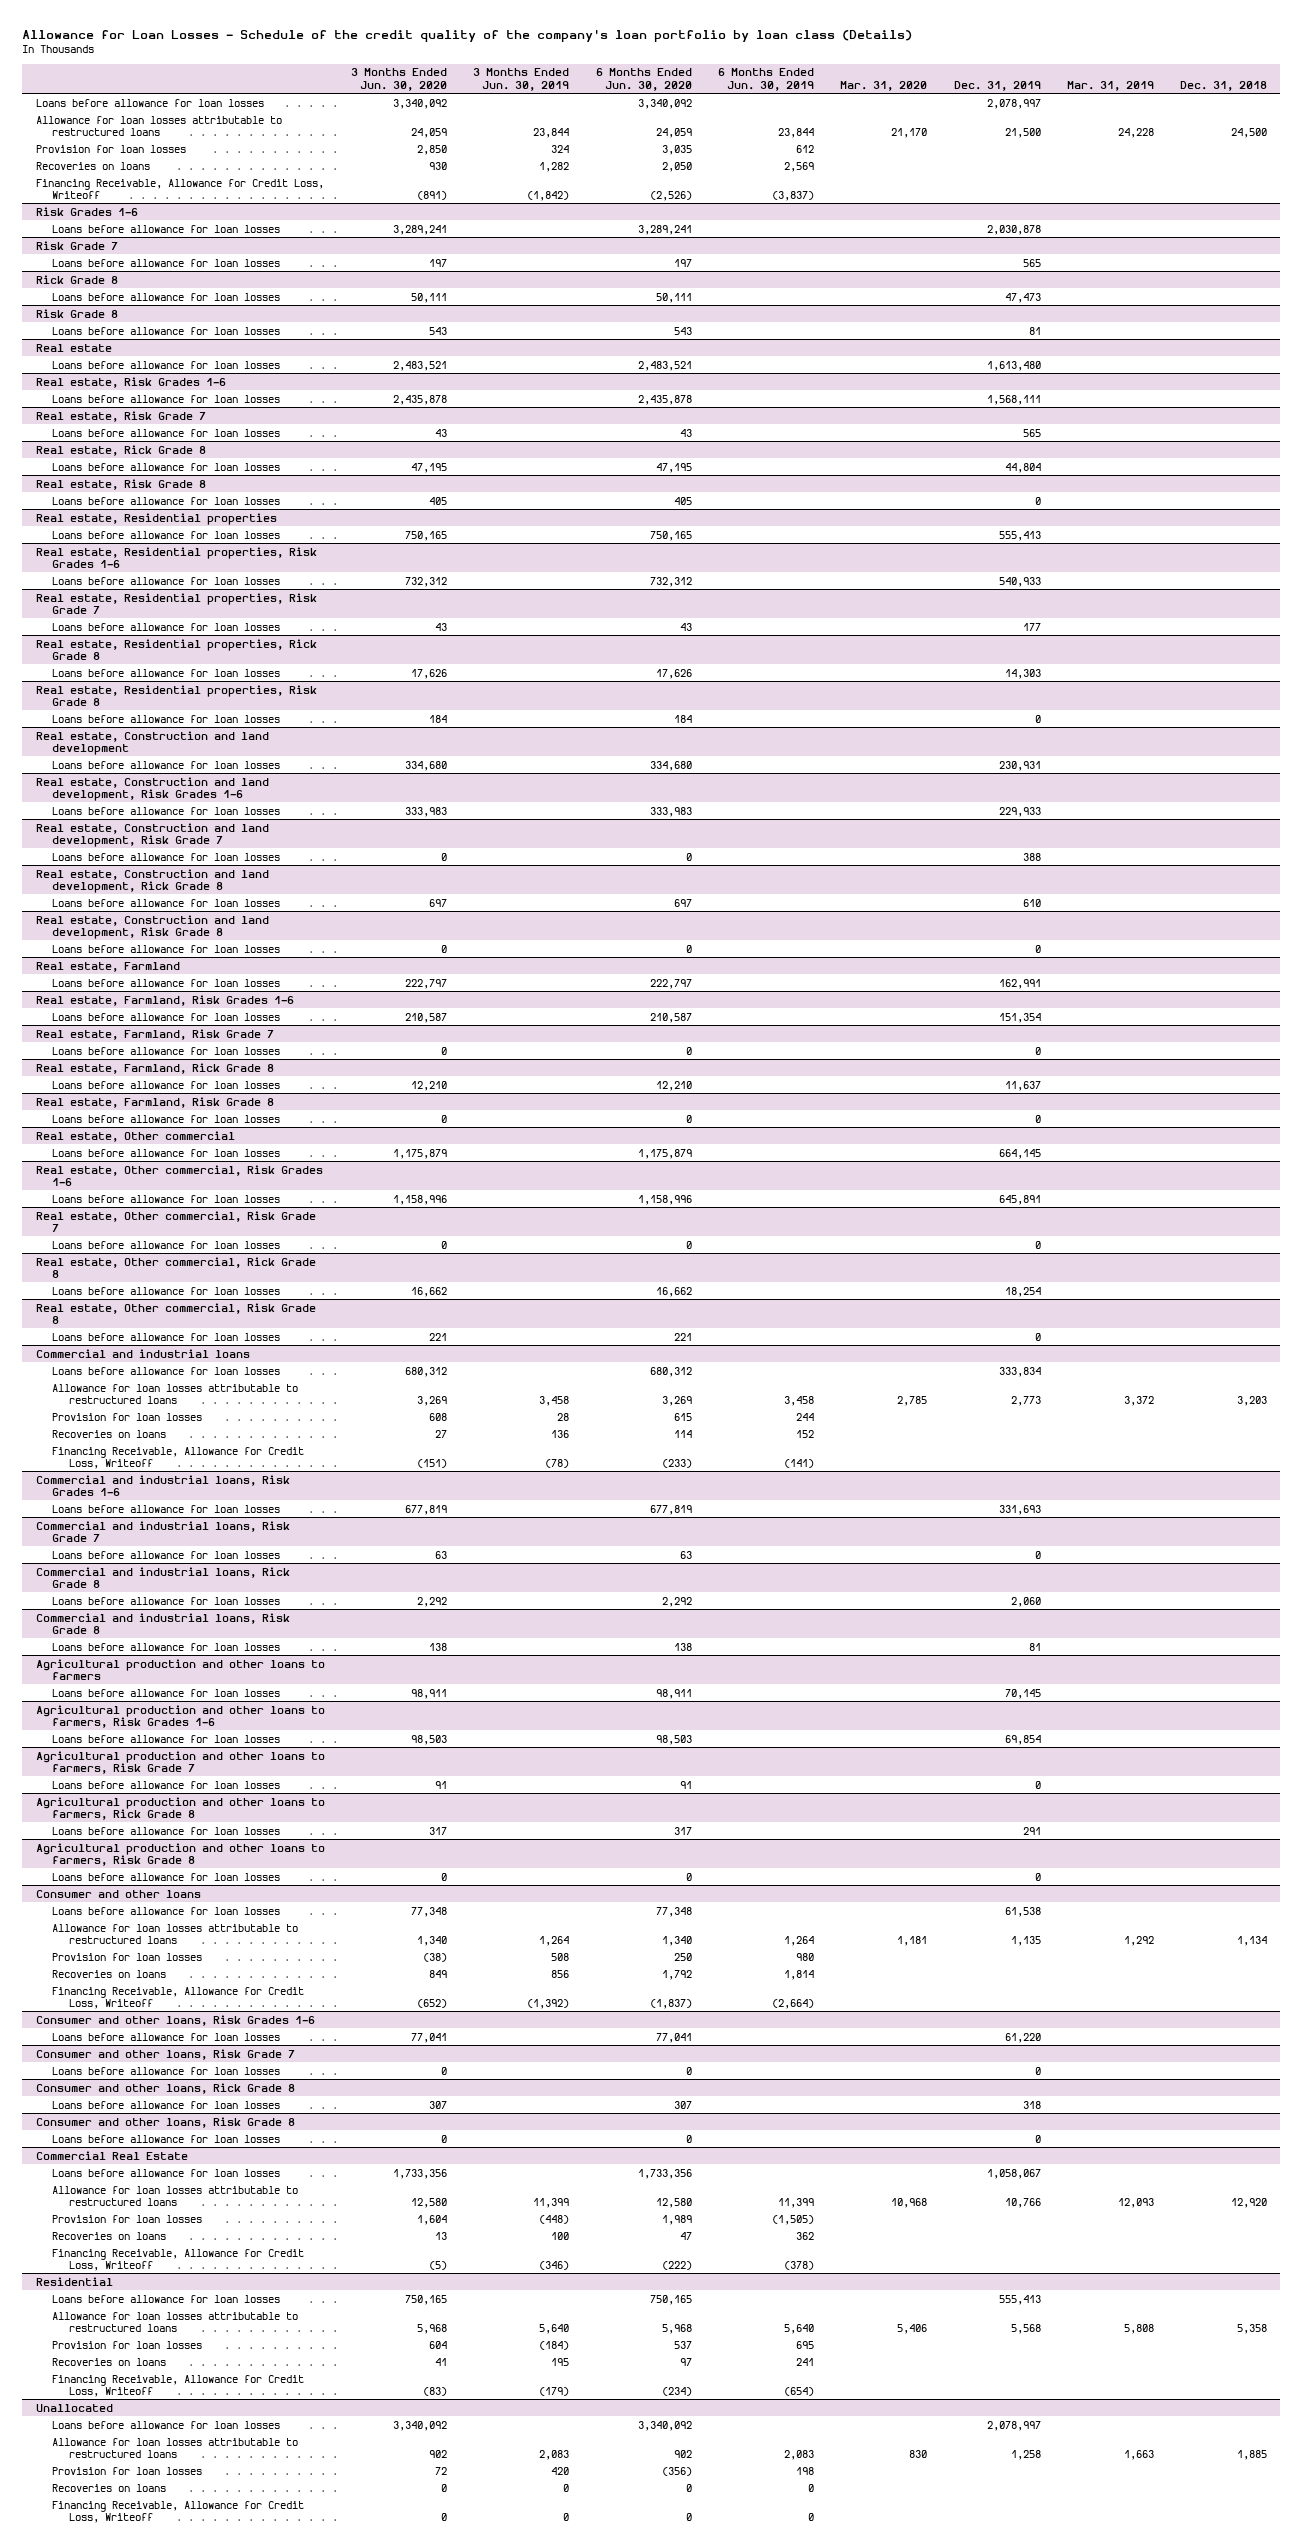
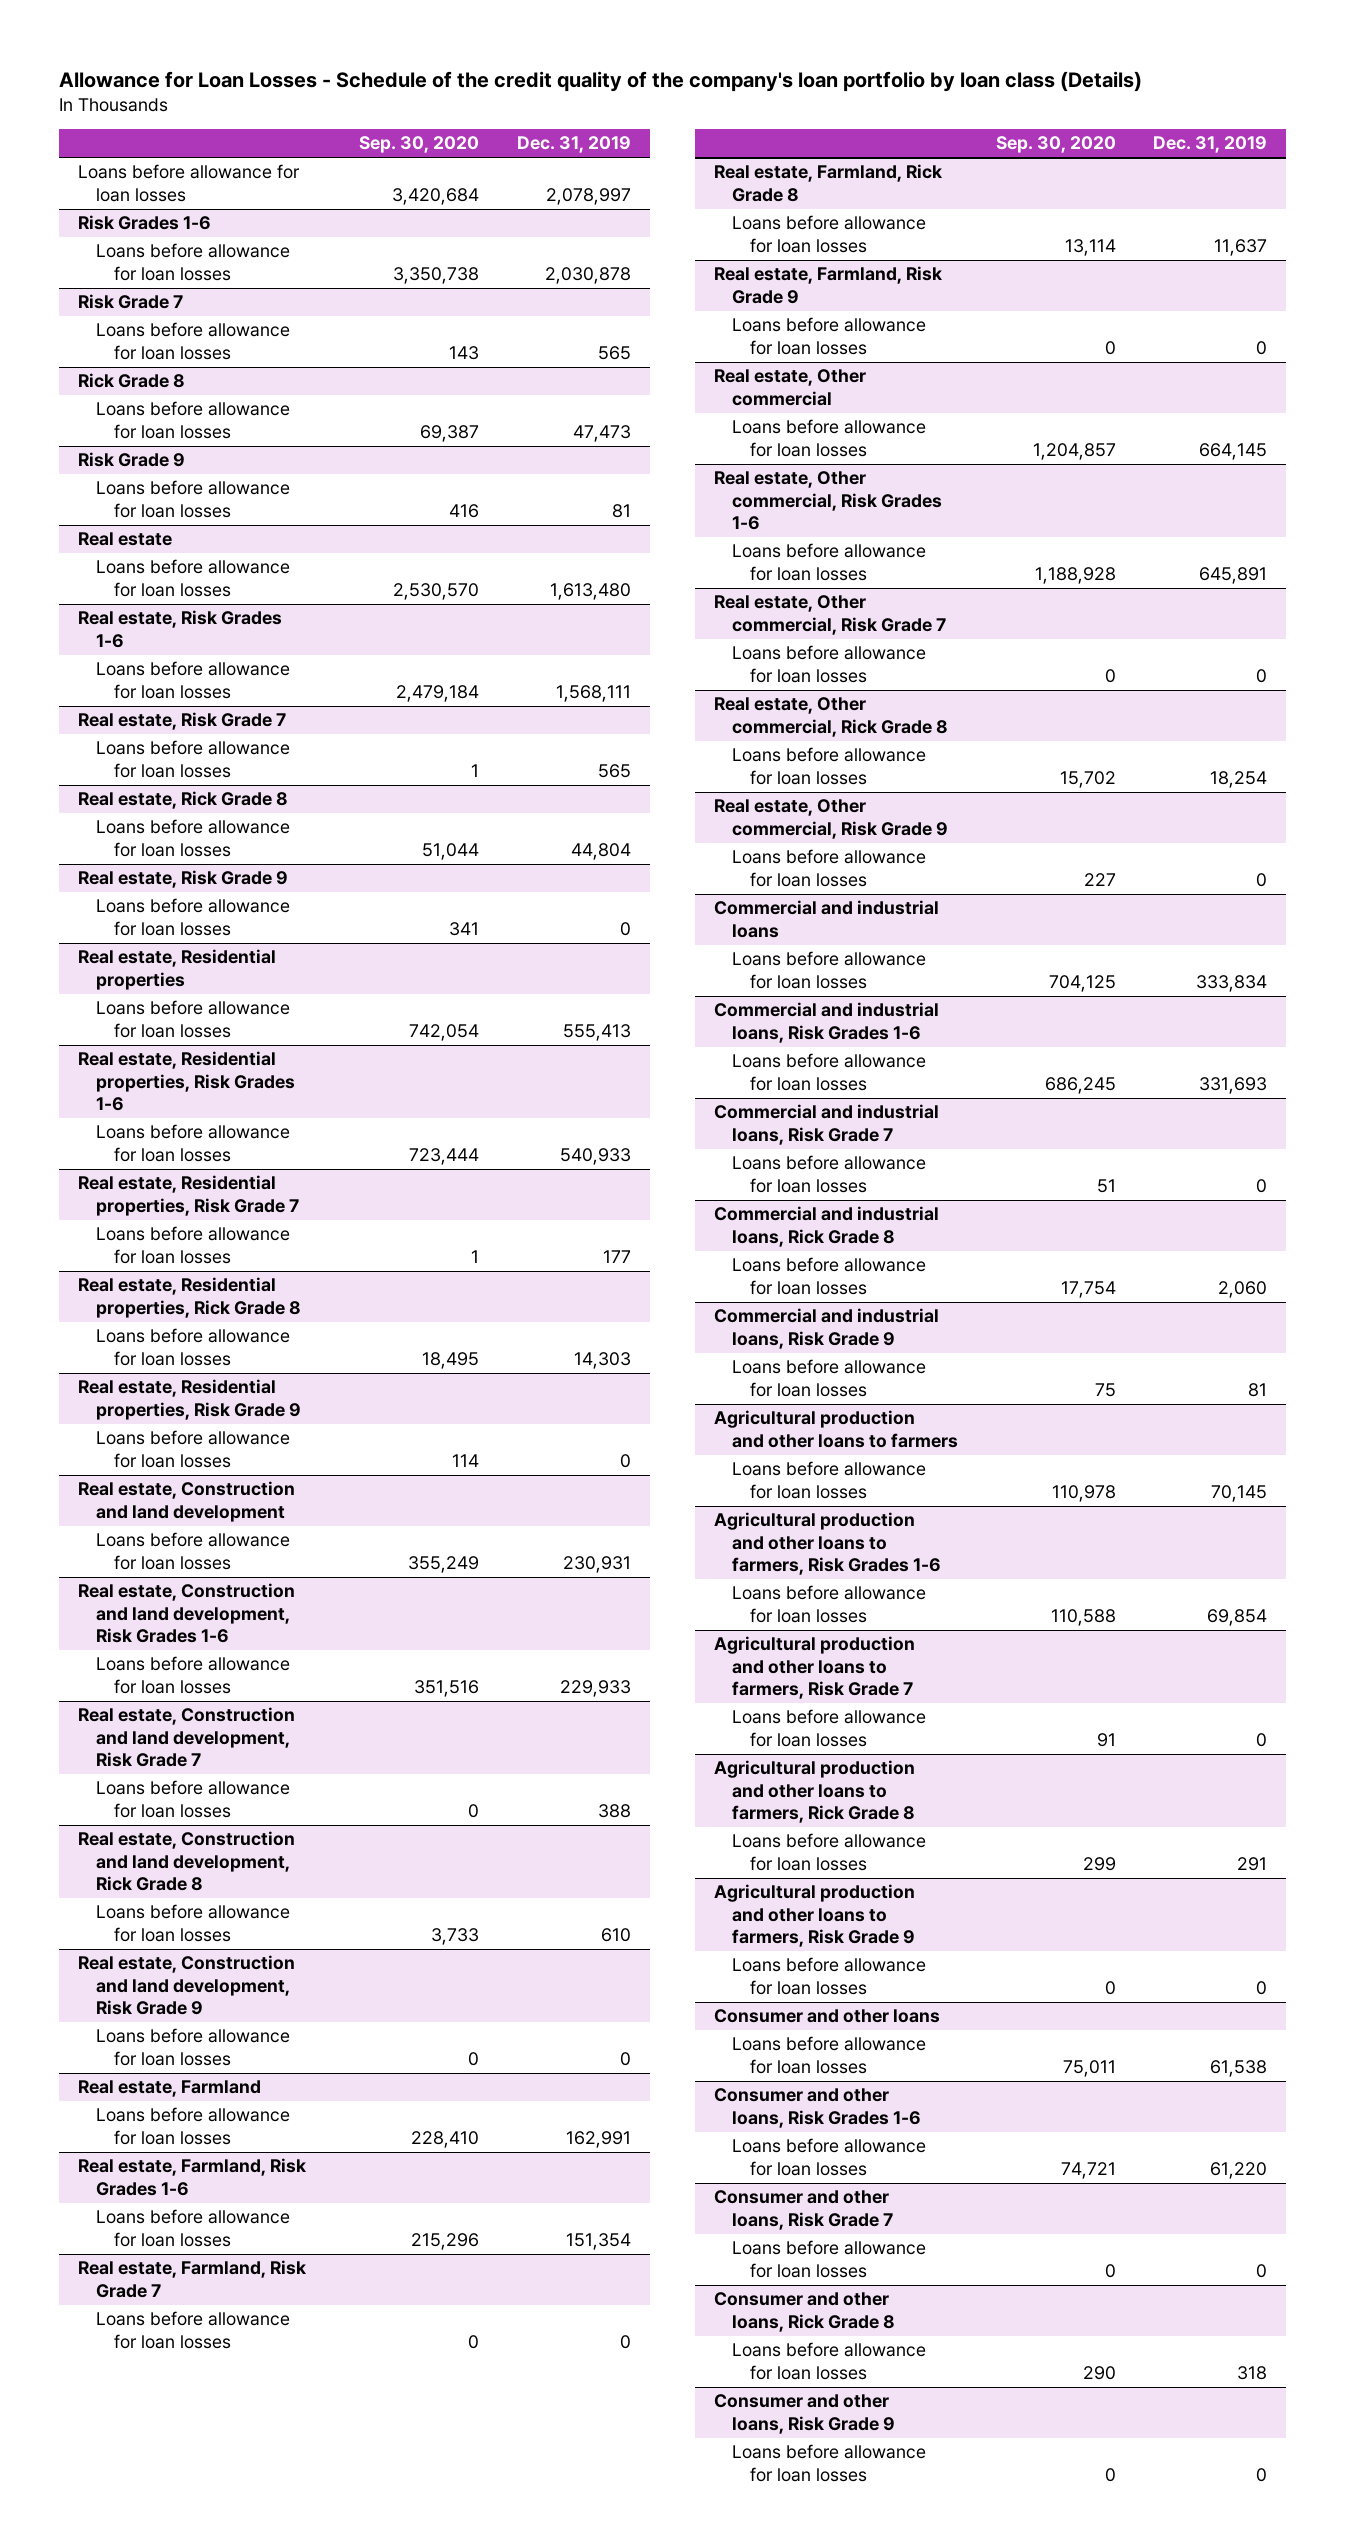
- | 3 Months Ended Jun. 30, 2020 | 3 Months Ended Jun. 30, 2019 | 6 Months Ended Jun. 30, 2020 | 6 Months Ended Jun. 30, 2019 | Mar. 31, 2020 | Dec. 31, 2019 | Mar. 31, 2019 | Dec. 31, 2018
+ | Sep. 30, 2020 | Dec. 31, 2019
- Allowance for loan losses attributable to restructured loans | 24,059 | 23,844 | 24,059 | 23,844 | 21,170 | 21,500 | 24,228 | 24,500
- Provision for loan losses | 2,850 | 324 | 3,035 | 612 | | | |
- Recoveries on loans | 930 | 1,282 | 2,050 | 2,569 | | | |
- Financing Receivable, Allowance for Credit Loss, Writeoff | (891) | (1,842) | (2,526) | (3,837) | | | |
- Risk Grade 8
+ Risk Grade 9
- Real estate, Risk Grade 8
+ Real estate, Risk Grade 9
- Real estate, Residential properties, Risk Grade 8
+ Real estate, Residential properties, Risk Grade 9
- Real estate, Construction and land development, Risk Grade 8
+ Real estate, Construction and land development, Risk Grade 9
- Real estate, Farmland, Risk Grade 8
+ Real estate, Farmland, Risk Grade 9
- Real estate, Other commercial, Risk Grade 8
+ Real estate, Other commercial, Risk Grade 9
@ Commercial and industrial loans
- Allowance for loan losses attributable to restructured loans | 3,269 | 3,458 | 3,269 | 3,458 | 2,785 | 2,773 | 3,372 | 3,203
- Provision for loan losses | 608 | 28 | 615 | 244 | | | |
- Recoveries on loans | 27 | 136 | 114 | 152 | | | |
- Financing Receivable, Allowance for Credit Loss, Writeoff | (151) | (78) | (233) | (141) | | | |
- Commercial and industrial loans, Risk Grade 8
+ Commercial and industrial loans, Risk Grade 9
- Agricultural production and other loans to farmers, Risk Grade 8
+ Agricultural production and other loans to farmers, Risk Grade 9
@ Consumer and other loans
- Allowance for loan losses attributable to restructured loans | 1,340 | 1,264 | 1,340 | 1,264 | 1,181 | 1,135 | 1,292 | 1,134
- Provision for loan losses | (38) | 508 | 250 | 980 | | | |
- Recoveries on loans | 849 | 856 | 1,792 | 1,814 | | | |
- Financing Receivable, Allowance for Credit Loss, Writeoff | (652) | (1,392) | (1,837) | (2,664) | | | |
- Consumer and other loans, Risk Grade 8
+ Consumer and other loans, Risk Grade 9
- Commercial Real Estate
- Loans before allowance for loan losses | 1,733,356 | | 1,733,356 | | | 1,058,067 | |
- Allowance for loan losses attributable to restructured loans | 12,580 | 11,399 | 12,580 | 11,399 | 10,968 | 10,766 | 12,093 | 12,920
- Provision for loan losses | 1,604 | (448) | 1,989 | (1,505) | | | |
- Recoveries on loans | 13 | 100 | 47 | 362 | | | |
- Financing Receivable, Allowance for Credit Loss, Writeoff | (5) | (346) | (222) | (378) | | | |
- Residential
- Loans before allowance for loan losses | 750,165 | | 750,165 | | | 555,413 | |
- Allowance for loan losses attributable to restructured loans | 5,968 | 5,640 | 5,968 | 5,640 | 5,406 | 5,568 | 5,808 | 5,358
- Provision for loan losses | 604 | (184) | 537 | 695 | | | |
- Recoveries on loans | 41 | 195 | 97 | 241 | | | |
- Financing Receivable, Allowance for Credit Loss, Writeoff | (83) | (179) | (234) | (654) | | | |
- Unallocated
- Loans before allowance for loan losses | 3,340,092 | | 3,340,092 | | | 2,078,997 | |
- Allowance for loan losses attributable to restructured loans | 902 | 2,083 | 902 | 2,083 | 830 | 1,258 | 1,663 | 1,885
- Provision for loan losses | 72 | 420 | (356) | 198 | | | |
- Recoveries on loans | 0 | 0 | 0 | 0 | | | |
- Financing Receivable, Allowance for Credit Loss, Writeoff | 0 | 0 | 0 | 0 | | | |

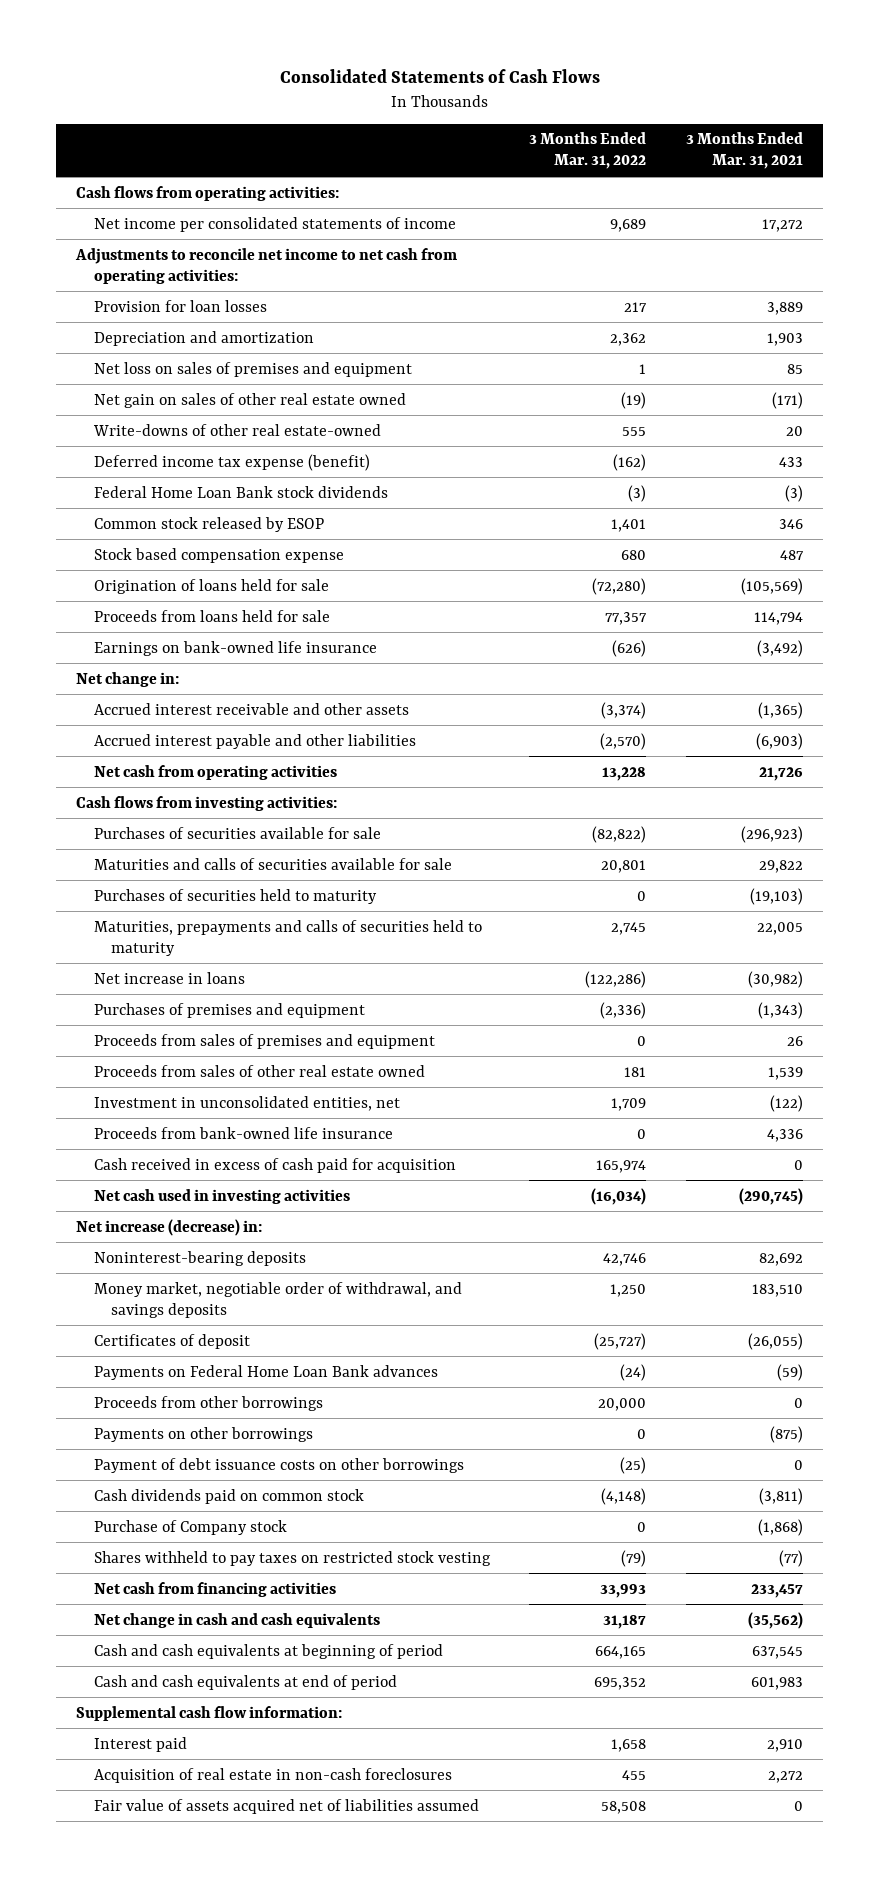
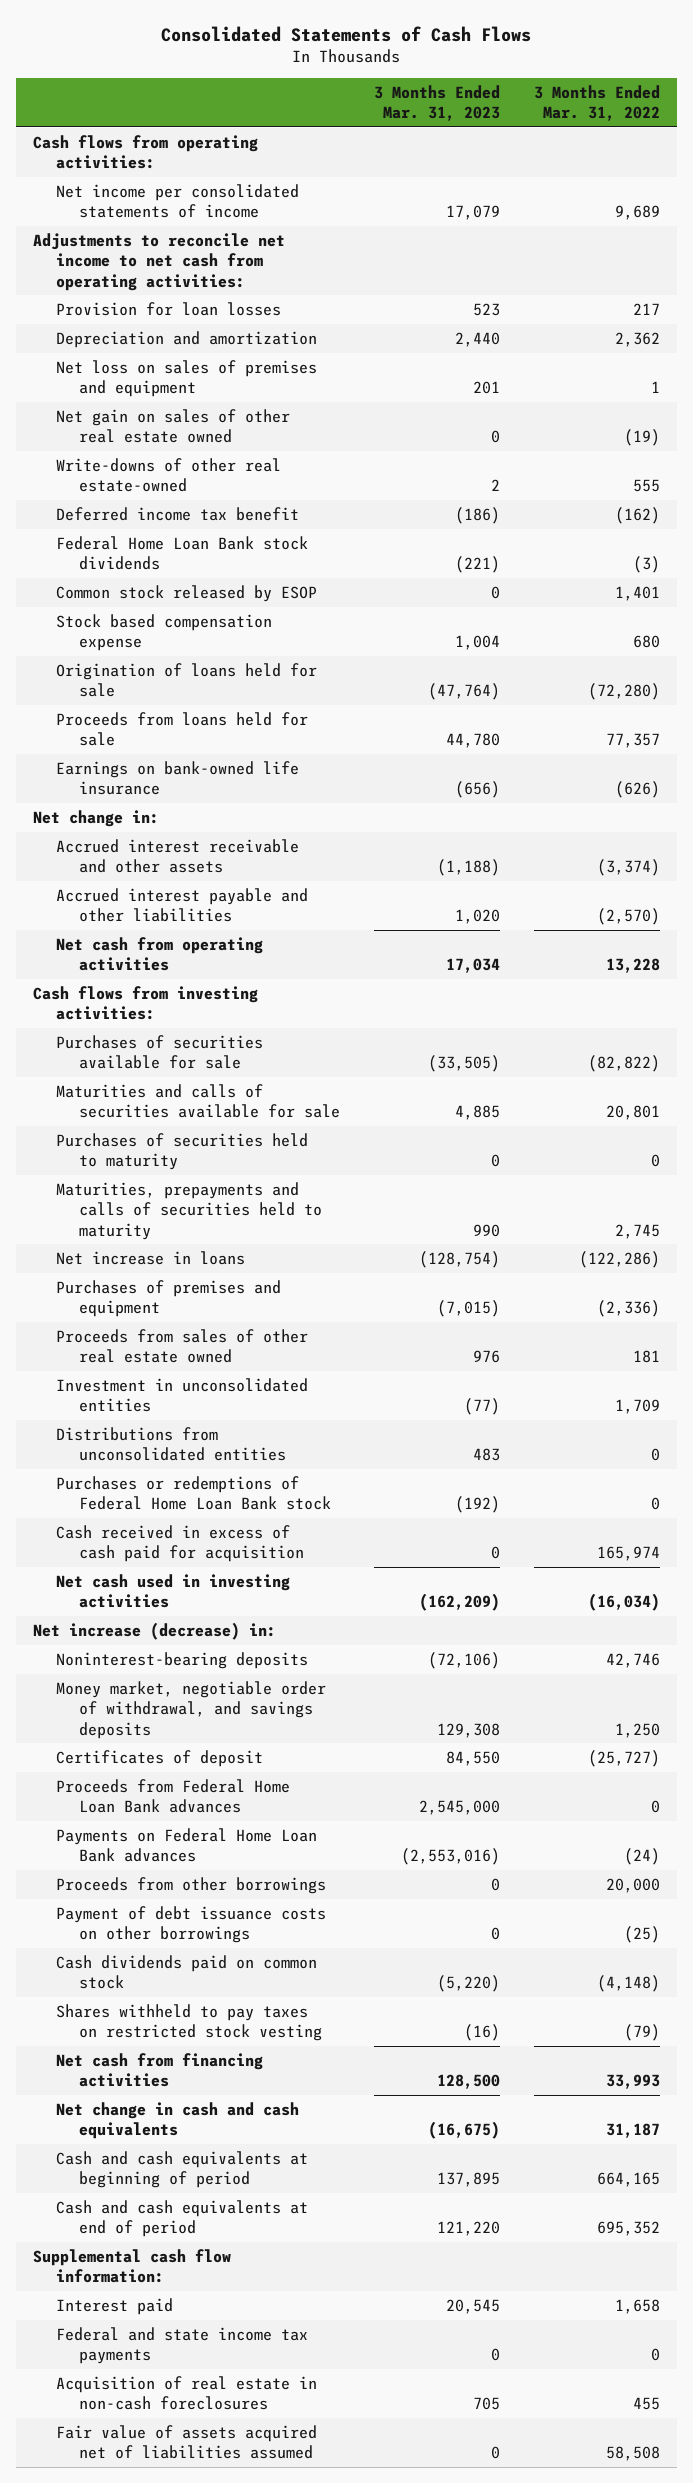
- | 3 Months Ended Mar. 31, 2022 | 3 Months Ended Mar. 31, 2021
+ | 3 Months Ended Mar. 31, 2023 | 3 Months Ended Mar. 31, 2022
- Deferred income tax expense (benefit) | (162) | 433
+ Deferred income tax benefit | (186) | (162)
- Proceeds from sales of premises and equipment | 0 | 26
- Investment in unconsolidated entities, net | 1,709 | (122)
- Proceeds from bank-owned life insurance | 0 | 4,336
+ Investment in unconsolidated entities | (77) | 1,709
+ Distributions from unconsolidated entities | 483 | 0
+ Purchases or redemptions of Federal Home Loan Bank stock | (192) | 0
+ Proceeds from Federal Home Loan Bank advances | 2,545,000 | 0
- Payments on other borrowings | 0 | (875)
- Purchase of Company stock | 0 | (1,868)
+ Federal and state income tax payments | 0 | 0

